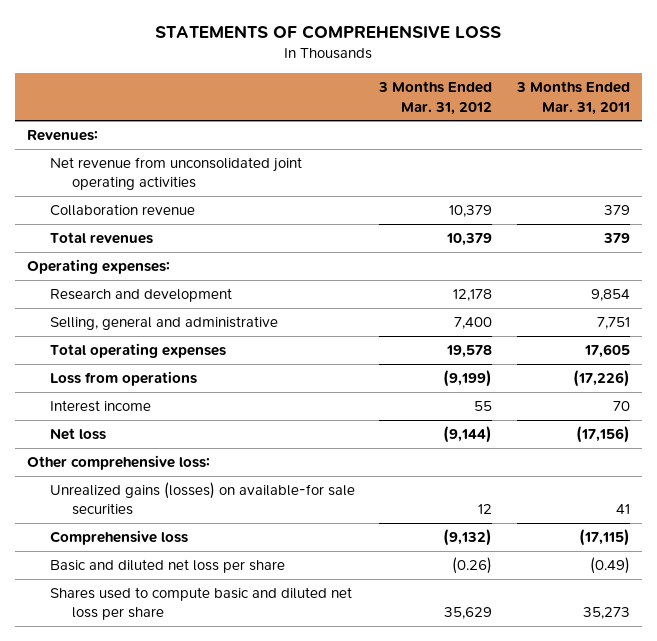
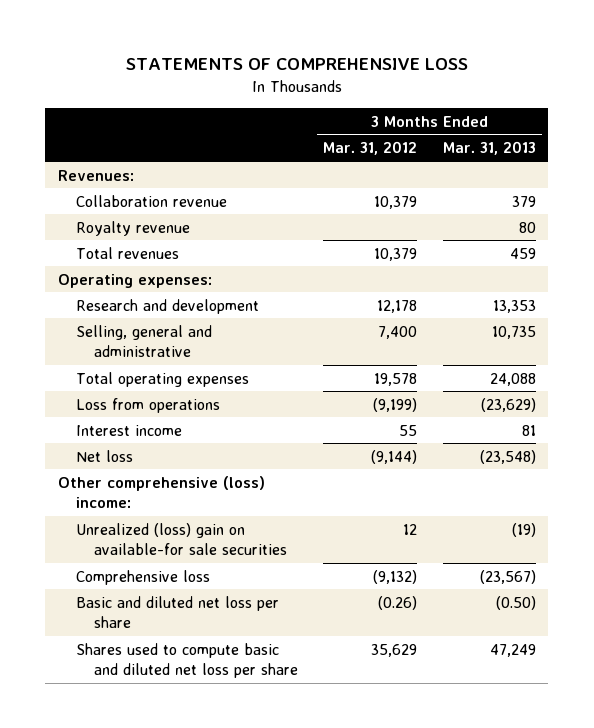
- | 3 Months Ended Mar. 31, 2012 | 3 Months Ended Mar. 31, 2011
+ | 3 Months Ended Mar. 31, 2012 | 3 Months Ended Mar. 31, 2013
- Net revenue from unconsolidated joint operating activities
+ Royalty revenue | | 80
- Other comprehensive loss:
- Unrealized gains (losses) on available-for sale securities | 12 | 41
+ Other comprehensive (loss) income:
+ Unrealized (loss) gain on available-for sale securities | 12 | (19)

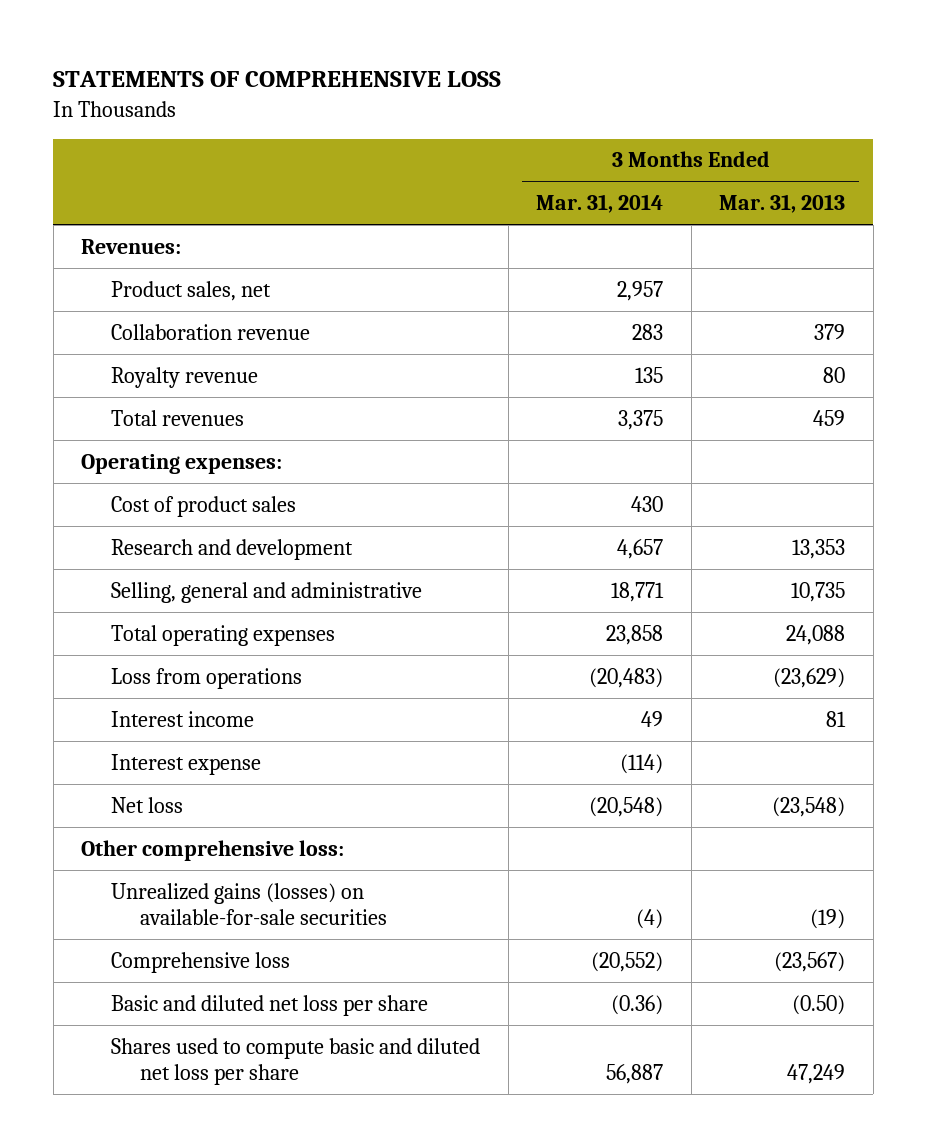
- | 3 Months Ended Mar. 31, 2012 | 3 Months Ended Mar. 31, 2013
+ | 3 Months Ended Mar. 31, 2014 | 3 Months Ended Mar. 31, 2013
+ Product sales, net | 2,957 |
+ Cost of product sales | 430 |
+ Interest expense | (114) |
- Other comprehensive (loss) income:
- Unrealized (loss) gain on available-for sale securities | 12 | (19)
+ Other comprehensive loss:
+ Unrealized gains (losses) on available-for-sale securities | (4) | (19)

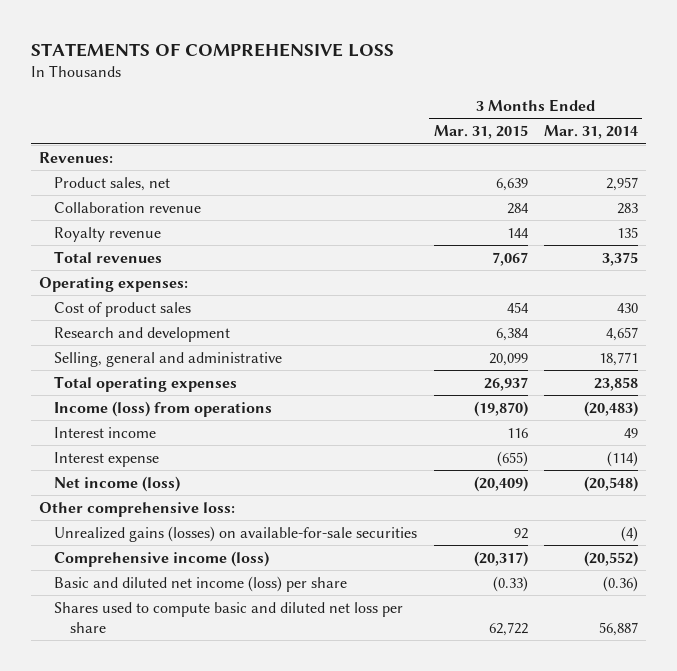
- | 3 Months Ended Mar. 31, 2014 | 3 Months Ended Mar. 31, 2013
+ | 3 Months Ended Mar. 31, 2015 | 3 Months Ended Mar. 31, 2014
- Loss from operations | (20,483) | (23,629)
+ Income (loss) from operations | (19,870) | (20,483)
- Net loss | (20,548) | (23,548)
+ Net income (loss) | (20,409) | (20,548)
- Comprehensive loss | (20,552) | (23,567)
- Basic and diluted net loss per share | (0.36) | (0.50)
+ Comprehensive income (loss) | (20,317) | (20,552)
+ Basic and diluted net income (loss) per share | (0.33) | (0.36)

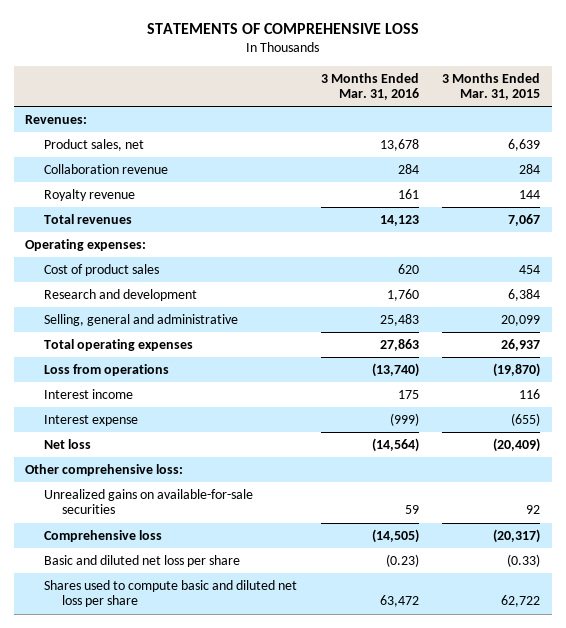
- | 3 Months Ended Mar. 31, 2015 | 3 Months Ended Mar. 31, 2014
+ | 3 Months Ended Mar. 31, 2016 | 3 Months Ended Mar. 31, 2015
- Income (loss) from operations | (19,870) | (20,483)
+ Loss from operations | (13,740) | (19,870)
- Net income (loss) | (20,409) | (20,548)
+ Net loss | (14,564) | (20,409)
- Unrealized gains (losses) on available-for-sale securities | 92 | (4)
- Comprehensive income (loss) | (20,317) | (20,552)
- Basic and diluted net income (loss) per share | (0.33) | (0.36)
+ Unrealized gains on available-for-sale securities | 59 | 92
+ Comprehensive loss | (14,505) | (20,317)
+ Basic and diluted net loss per share | (0.23) | (0.33)

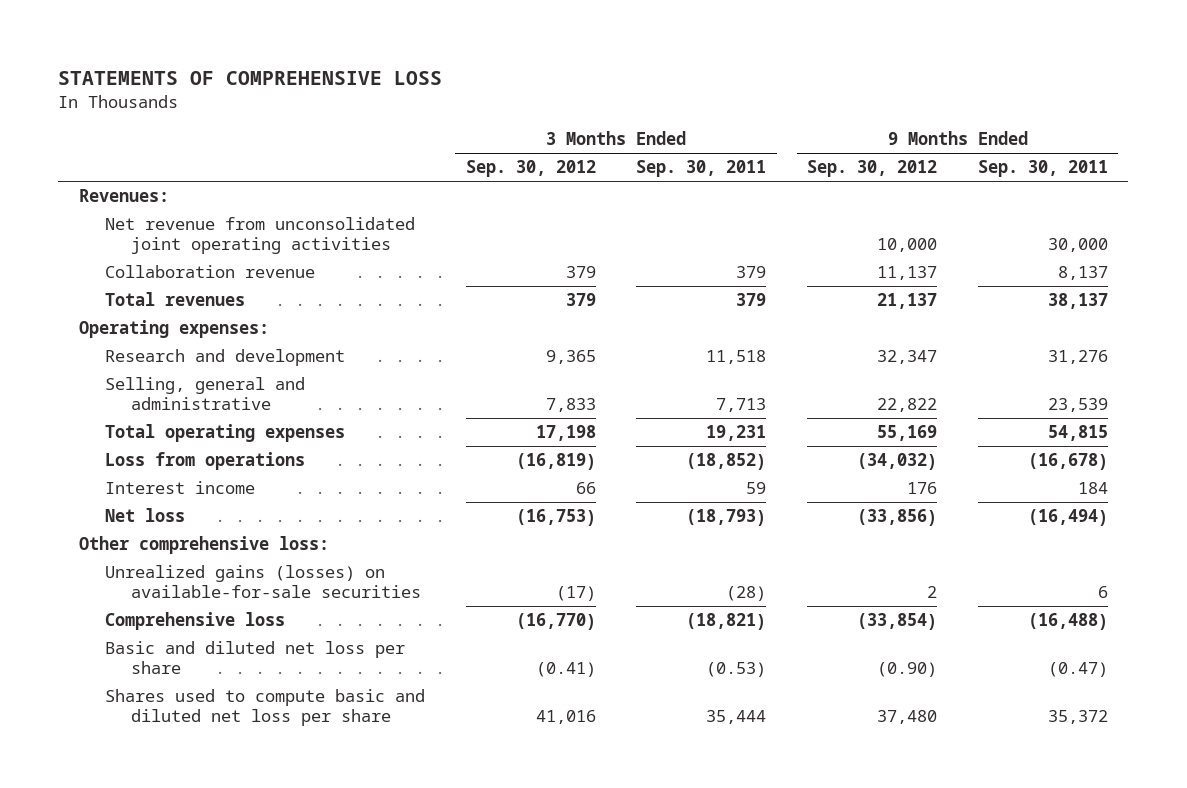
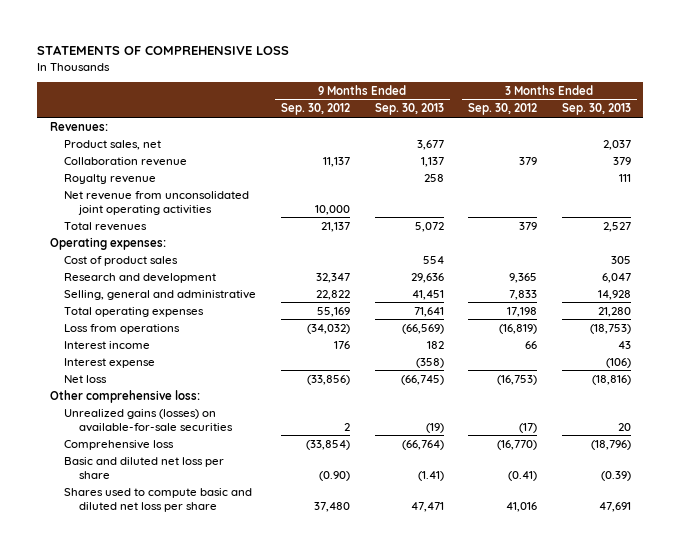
- | 3 Months Ended Sep. 30, 2012 | 3 Months Ended Sep. 30, 2011 | 9 Months Ended Sep. 30, 2012 | 9 Months Ended Sep. 30, 2011
+ | 9 Months Ended Sep. 30, 2012 | 9 Months Ended Sep. 30, 2013 | 3 Months Ended Sep. 30, 2012 | 3 Months Ended Sep. 30, 2013
+ Product sales, net | | 3,677 | | 2,037
+ Royalty revenue | | 258 | | 111
moved down: Net revenue from unconsolidated joint operating activities | 10,000 | | |
+ Cost of product sales | | 554 | | 305
+ Interest expense | | (358) | | (106)

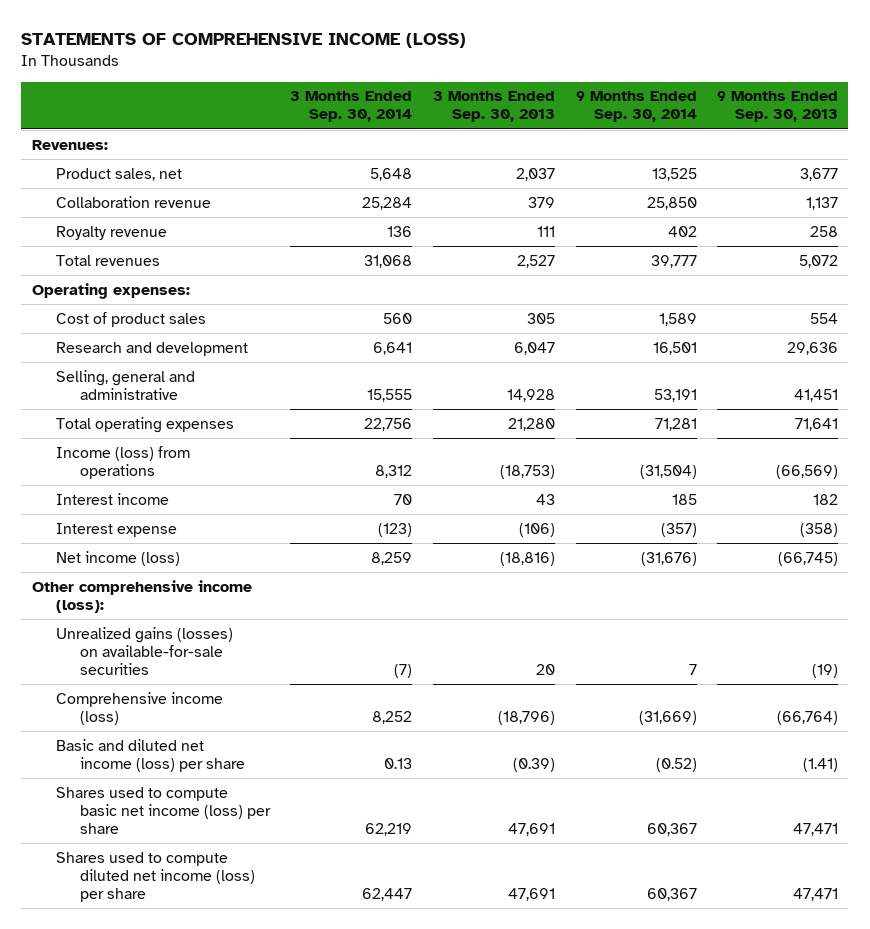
- STATEMENTS OF COMPREHENSIVE LOSS
+ STATEMENTS OF COMPREHENSIVE INCOME (LOSS)
- | 9 Months Ended Sep. 30, 2012 | 9 Months Ended Sep. 30, 2013 | 3 Months Ended Sep. 30, 2012 | 3 Months Ended Sep. 30, 2013
+ | 3 Months Ended Sep. 30, 2014 | 3 Months Ended Sep. 30, 2013 | 9 Months Ended Sep. 30, 2014 | 9 Months Ended Sep. 30, 2013
- Net revenue from unconsolidated joint operating activities | 10,000 | | |
- Loss from operations | (34,032) | (66,569) | (16,819) | (18,753)
+ Income (loss) from operations | 8,312 | (18,753) | (31,504) | (66,569)
- Net loss | (33,856) | (66,745) | (16,753) | (18,816)
- Other comprehensive loss:
+ Net income (loss) | 8,259 | (18,816) | (31,676) | (66,745)
+ Other comprehensive income (loss):
- Comprehensive loss | (33,854) | (66,764) | (16,770) | (18,796)
- Basic and diluted net loss per share | (0.90) | (1.41) | (0.41) | (0.39)
- Shares used to compute basic and diluted net loss per share | 37,480 | 47,471 | 41,016 | 47,691
+ Comprehensive income (loss) | 8,252 | (18,796) | (31,669) | (66,764)
+ Basic and diluted net income (loss) per share | 0.13 | (0.39) | (0.52) | (1.41)
+ Shares used to compute basic net income (loss) per share | 62,219 | 47,691 | 60,367 | 47,471
+ Shares used to compute diluted net income (loss) per share | 62,447 | 47,691 | 60,367 | 47,471

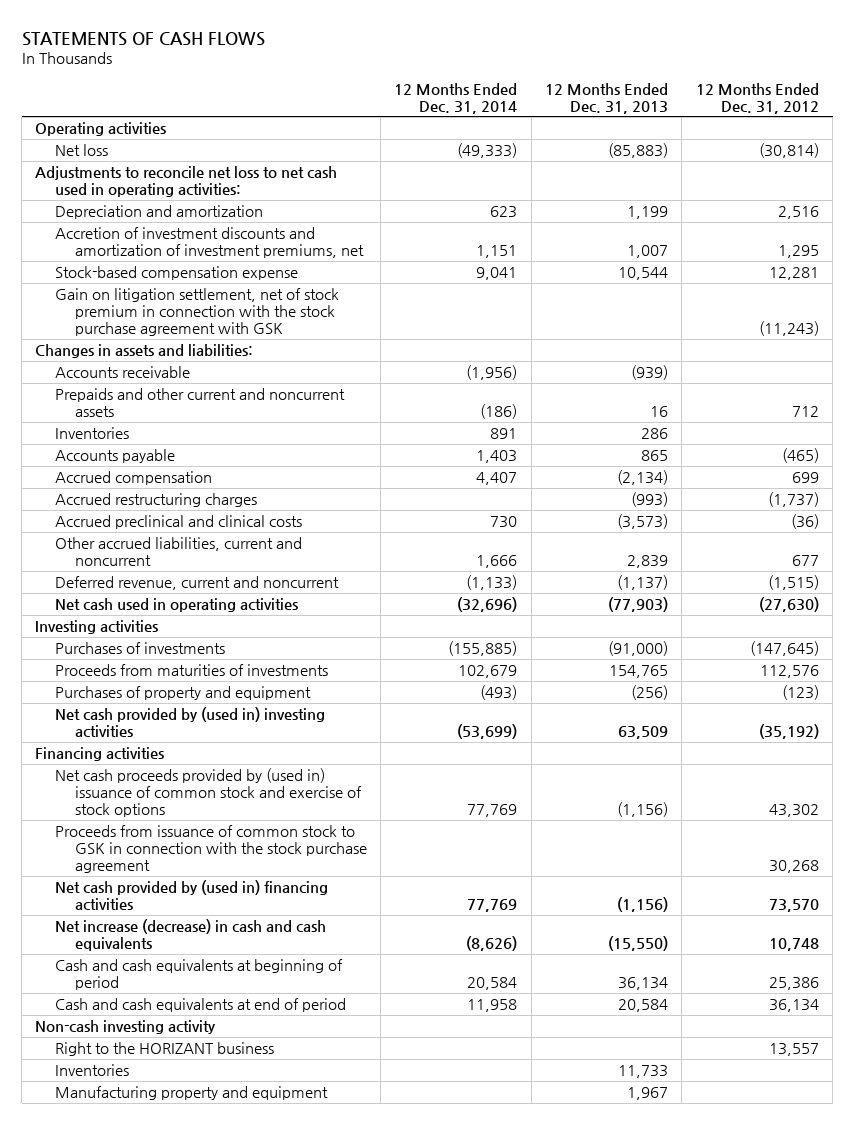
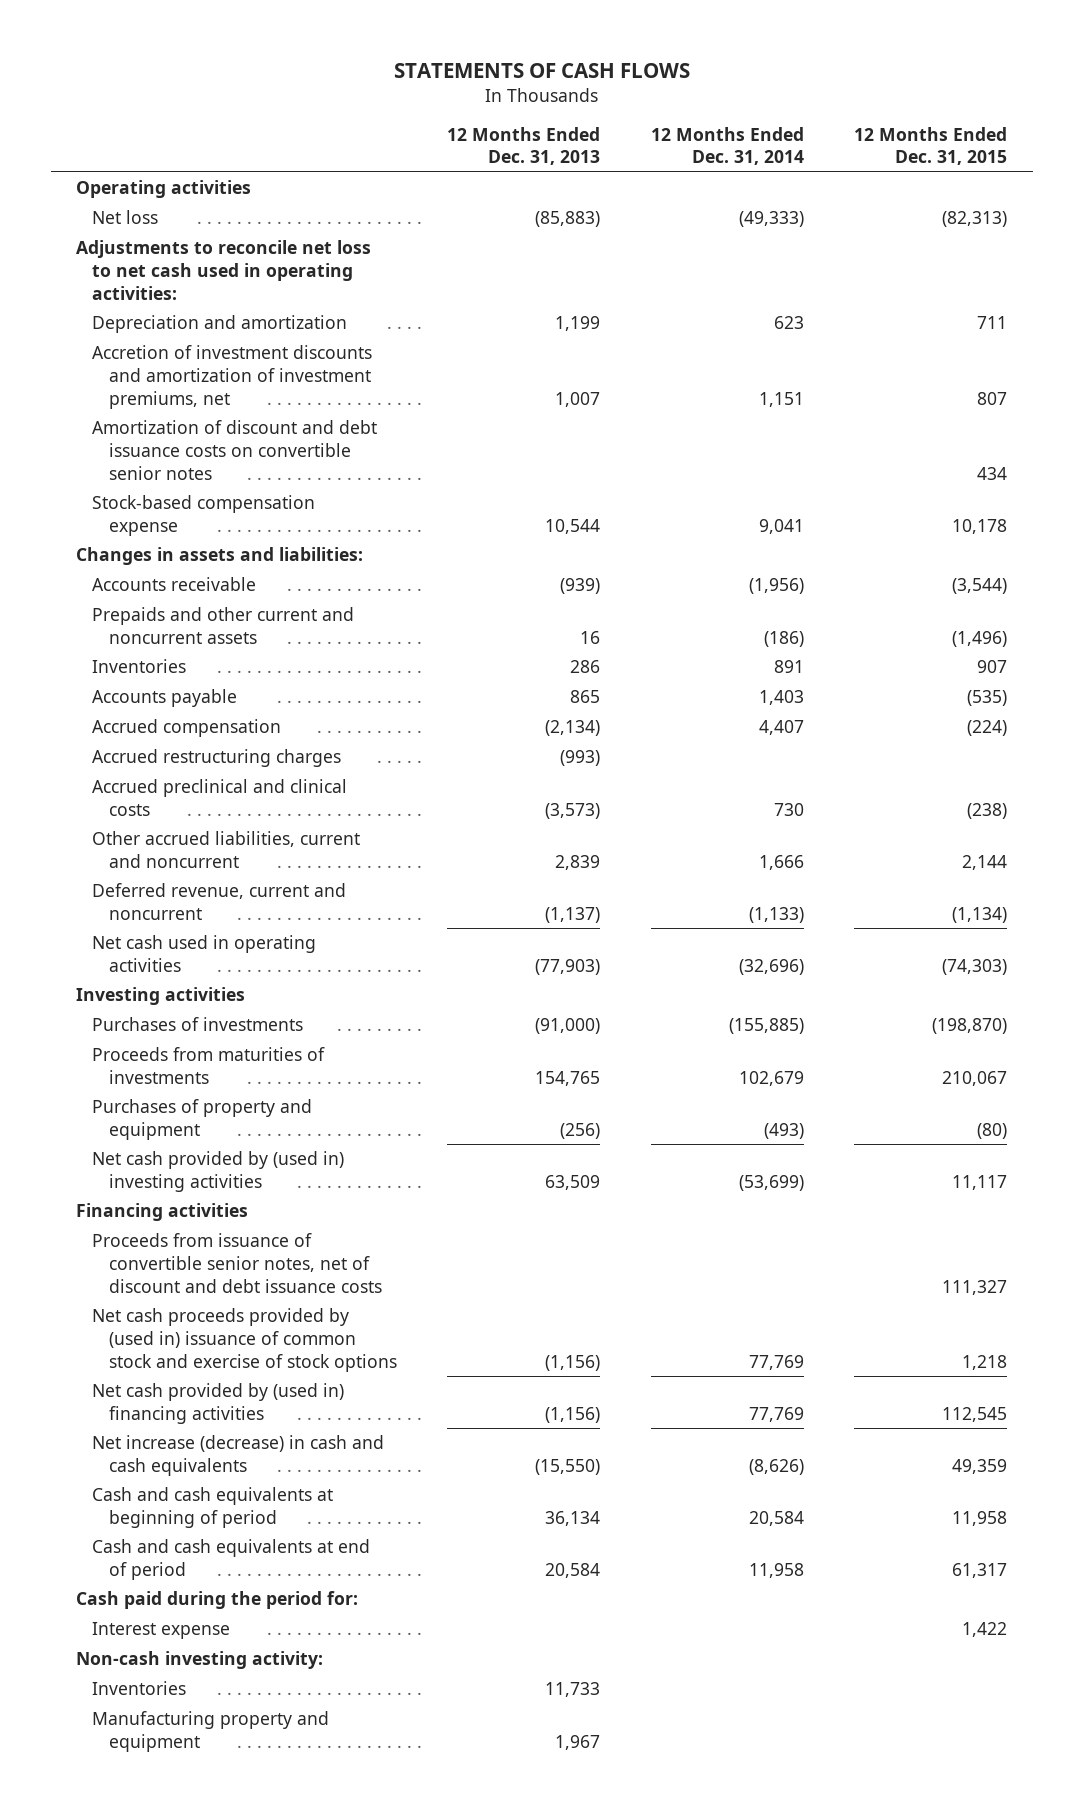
- | 12 Months Ended Dec. 31, 2014 | 12 Months Ended Dec. 31, 2013 | 12 Months Ended Dec. 31, 2012
+ | 12 Months Ended Dec. 31, 2013 | 12 Months Ended Dec. 31, 2014 | 12 Months Ended Dec. 31, 2015
+ Amortization of discount and debt issuance costs on convertible senior notes | | | 434
- Gain on litigation settlement, net of stock premium in connection with the stock purchase agreement with GSK | | | (11,243)
+ Proceeds from issuance of convertible senior notes, net of discount and debt issuance costs | | | 111,327
- Proceeds from issuance of common stock to GSK in connection with the stock purchase agreement | | | 30,268
- Non-cash investing activity
- Right to the HORIZANT business | | | 13,557
+ Cash paid during the period for:
+ Interest expense | | | 1,422
+ Non-cash investing activity:

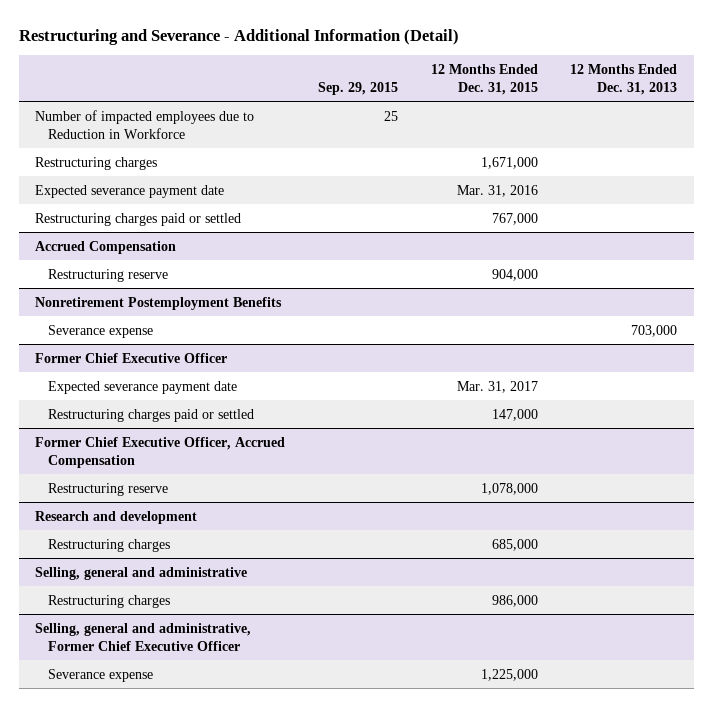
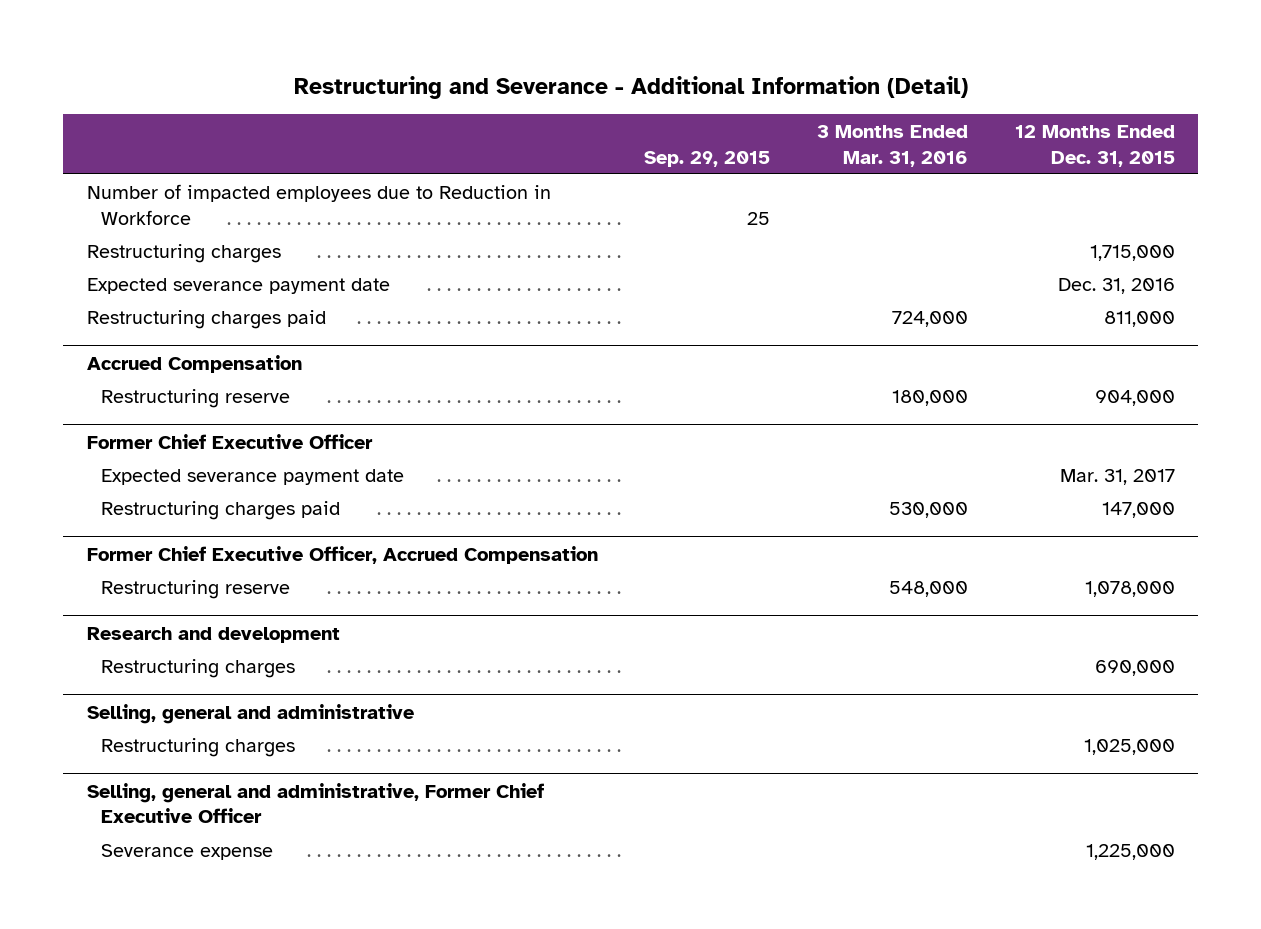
- | Sep. 29, 2015 | 12 Months Ended Dec. 31, 2015 | 12 Months Ended Dec. 31, 2013
+ | Sep. 29, 2015 | 3 Months Ended Mar. 31, 2016 | 12 Months Ended Dec. 31, 2015
- Restructuring charges | | 1,671,000 |
- Expected severance payment date | | Mar. 31, 2016 |
- Restructuring charges paid or settled | | 767,000 |
+ Restructuring charges | | | 1,715,000
+ Expected severance payment date | | | Dec. 31, 2016
+ Restructuring charges paid | | 724,000 | 811,000
- Nonretirement Postemployment Benefits
- Severance expense | | | 703,000
@ Former Chief Executive Officer
- Restructuring charges paid or settled | | 147,000 |
+ Restructuring charges paid | | 530,000 | 147,000
@ Research and development
- Restructuring charges | | 685,000 |
+ Restructuring charges | | | 690,000
@ Selling, general and administrative
- Restructuring charges | | 986,000 |
+ Restructuring charges | | | 1,025,000

